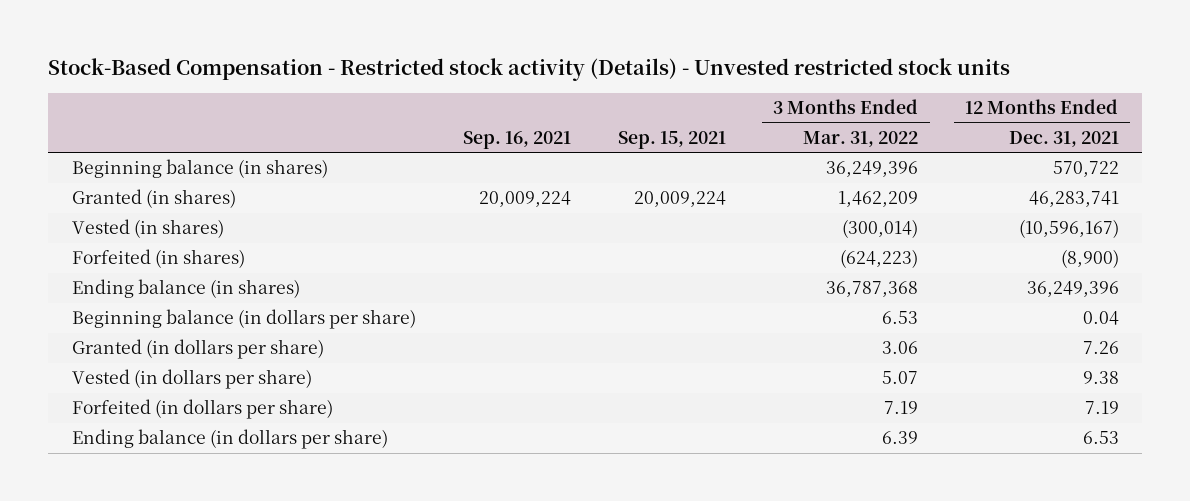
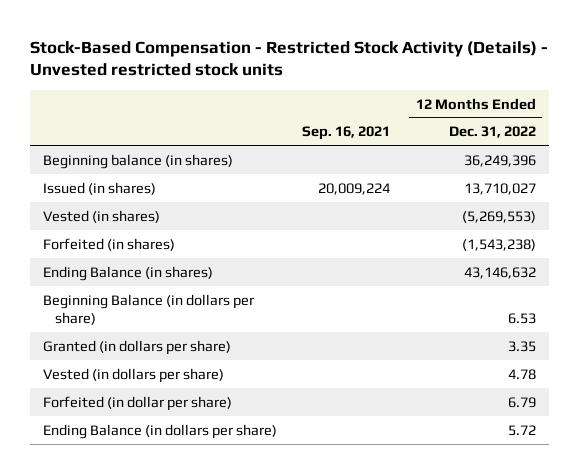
- Stock-Based Compensation - Restricted stock activity (Details) - Unvested restricted stock units
+ Stock-Based Compensation - Restricted Stock Activity (Details) - Unvested restricted stock units
- | Sep. 16, 2021 | Sep. 15, 2021 | 3 Months Ended Mar. 31, 2022 | 12 Months Ended Dec. 31, 2021
+ | Sep. 16, 2021 | 12 Months Ended Dec. 31, 2022
- Granted (in shares) | 20,009,224 | 20,009,224 | 1,462,209 | 46,283,741
+ Issued (in shares) | 20,009,224 | 13,710,027
- Ending balance (in shares) | | | 36,787,368 | 36,249,396
- Beginning balance (in dollars per share) | | | 6.53 | 0.04
+ Ending Balance (in shares) | | 43,146,632
+ Beginning Balance (in dollars per share) | | 6.53
- Forfeited (in dollars per share) | | | 7.19 | 7.19
- Ending balance (in dollars per share) | | | 6.39 | 6.53
+ Forfeited (in dollar per share) | | 6.79
+ Ending Balance (in dollars per share) | | 5.72

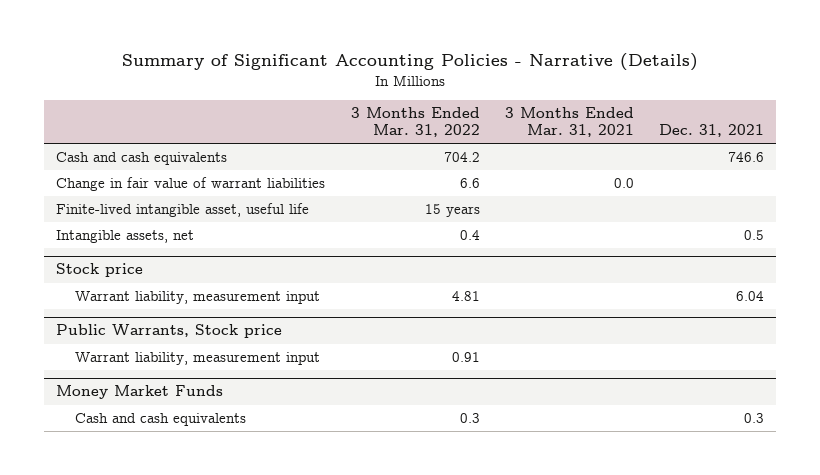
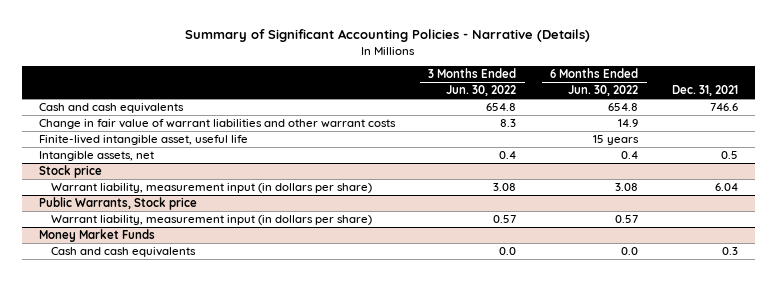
- | 3 Months Ended Mar. 31, 2022 | 3 Months Ended Mar. 31, 2021 | Dec. 31, 2021
+ | 3 Months Ended Jun. 30, 2022 | 6 Months Ended Jun. 30, 2022 | Dec. 31, 2021
- Change in fair value of warrant liabilities | 6.6 | 0.0 |
+ Change in fair value of warrant liabilities and other warrant costs | 8.3 | 14.9 |
@ Stock price
- Warrant liability, measurement input | 4.81 | | 6.04
+ Warrant liability, measurement input (in dollars per share) | 3.08 | 3.08 | 6.04
@ Public Warrants, Stock price
- Warrant liability, measurement input | 0.91 | |
+ Warrant liability, measurement input (in dollars per share) | 0.57 | 0.57 |

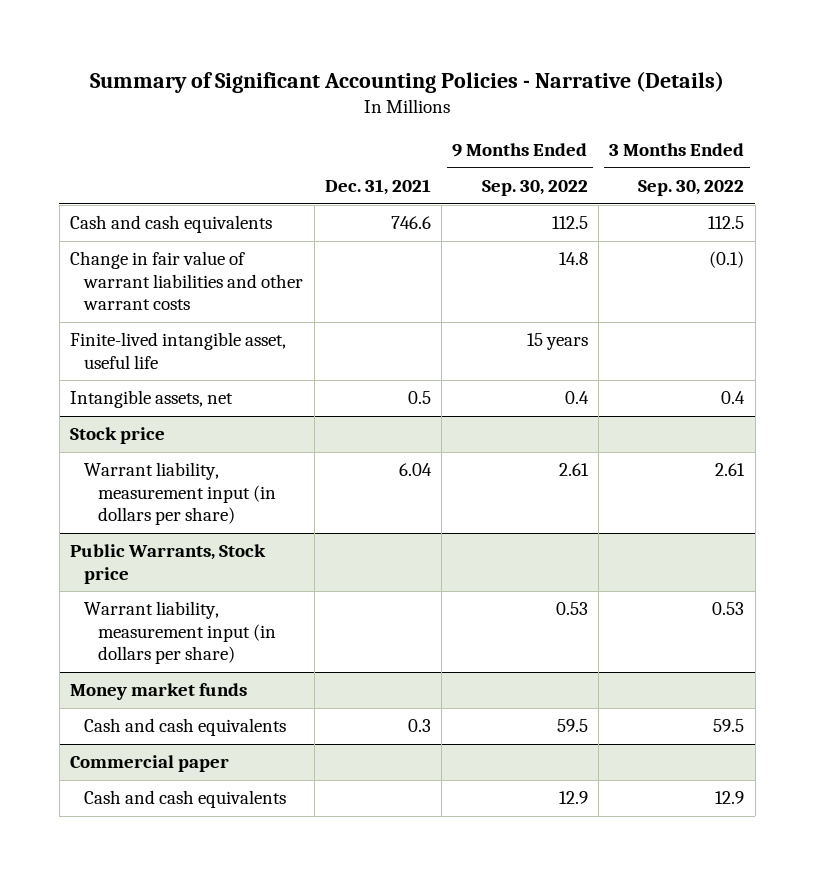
- | 3 Months Ended Jun. 30, 2022 | 6 Months Ended Jun. 30, 2022 | Dec. 31, 2021
+ | Dec. 31, 2021 | 9 Months Ended Sep. 30, 2022 | 3 Months Ended Sep. 30, 2022
- Money Market Funds
+ Money market funds
+ Commercial paper
+ Cash and cash equivalents | | 12.9 | 12.9

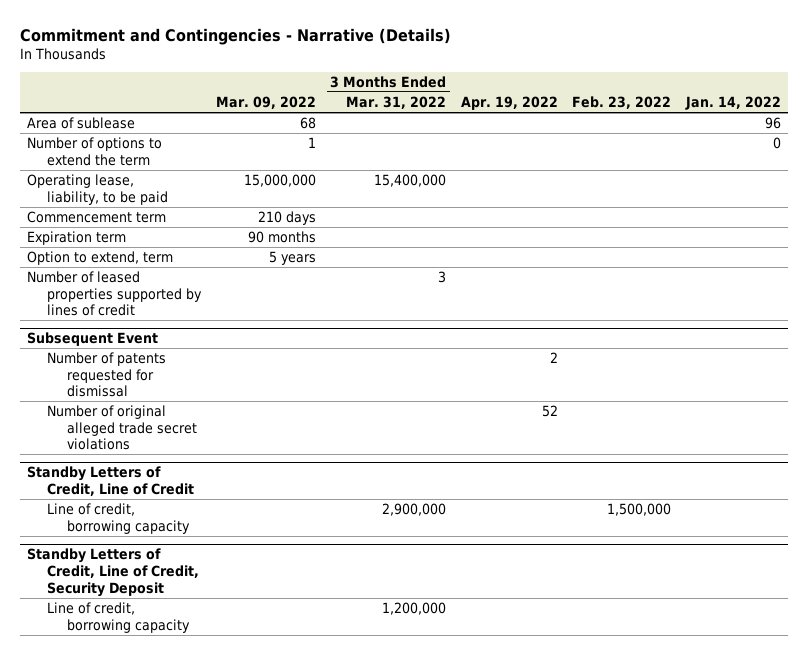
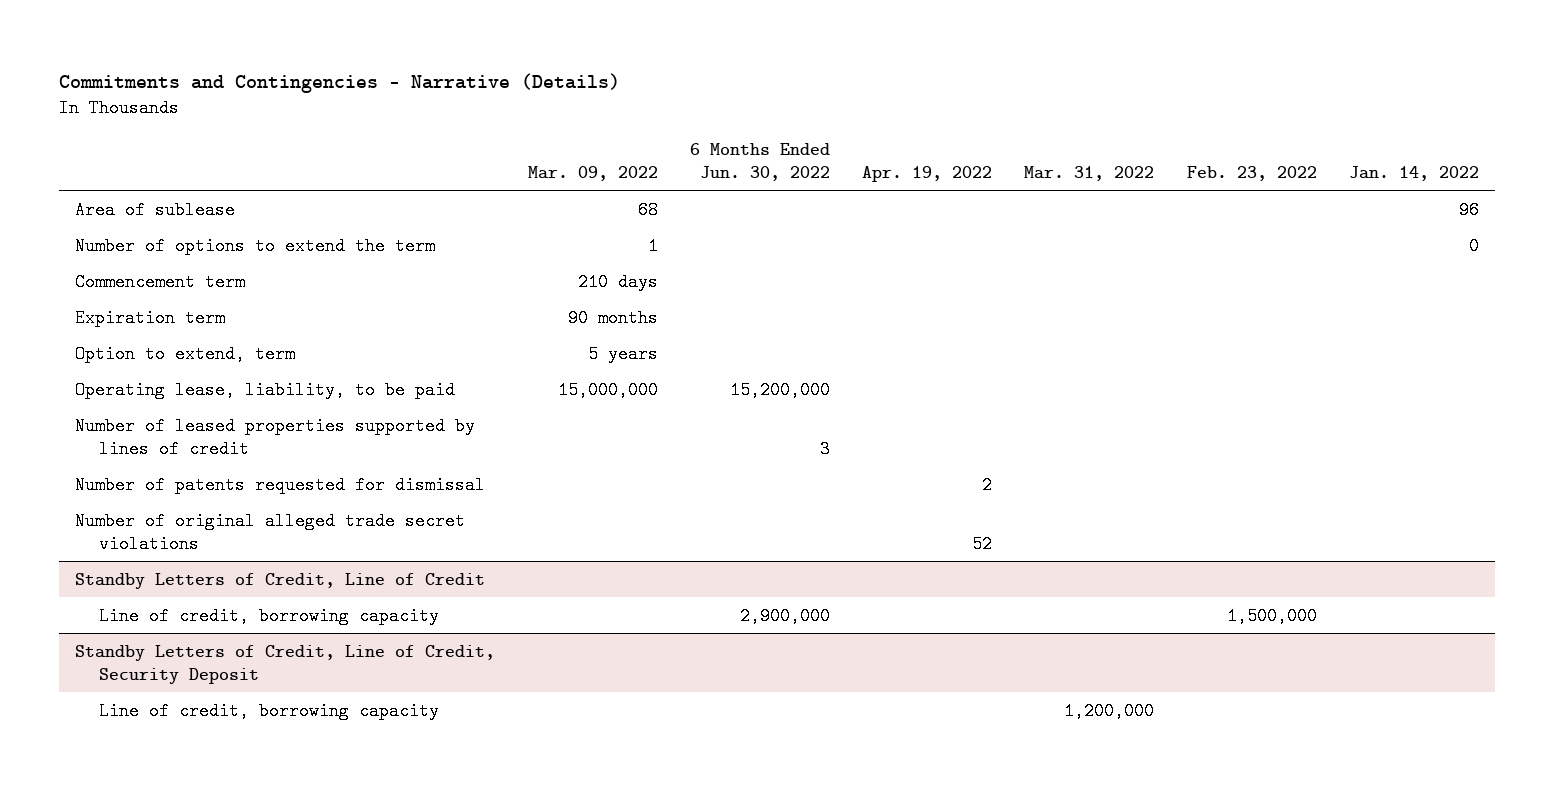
- Commitment and Contingencies - Narrative (Details)
+ Commitments and Contingencies - Narrative (Details)
- | Mar. 09, 2022 | 3 Months Ended Mar. 31, 2022 | Apr. 19, 2022 | Feb. 23, 2022 | Jan. 14, 2022
+ | Mar. 09, 2022 | 6 Months Ended Jun. 30, 2022 | Apr. 19, 2022 | Mar. 31, 2022 | Feb. 23, 2022 | Jan. 14, 2022
moved down: Operating lease, liability, to be paid | 15,000,000 | 15,200,000 | | | |
- Subsequent Event
- Number of patents requested for dismissal | | | 2 | |
- Number of original alleged trade secret violations | | | 52 | |
+ Number of patents requested for dismissal | | | 2 | | |
+ Number of original alleged trade secret violations | | | 52 | | |

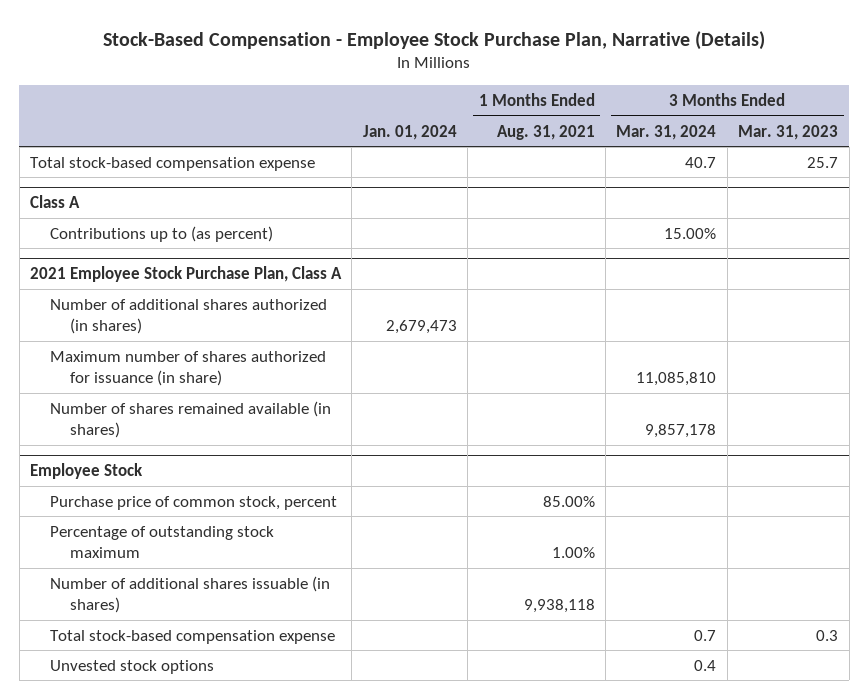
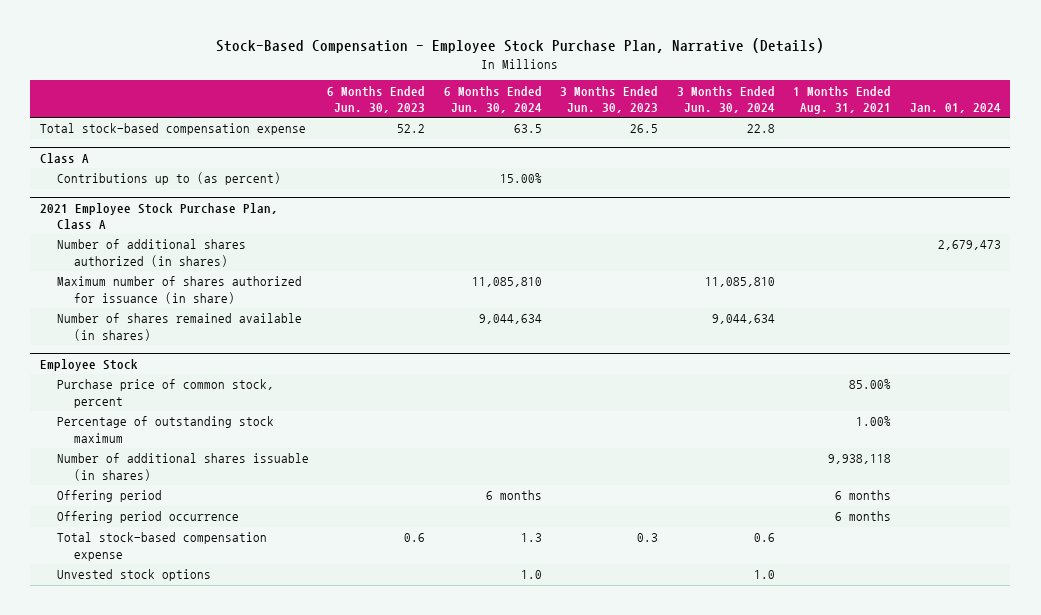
- | Jan. 01, 2024 | 1 Months Ended Aug. 31, 2021 | 3 Months Ended Mar. 31, 2024 | 3 Months Ended Mar. 31, 2023
+ | 6 Months Ended Jun. 30, 2023 | 6 Months Ended Jun. 30, 2024 | 3 Months Ended Jun. 30, 2023 | 3 Months Ended Jun. 30, 2024 | 1 Months Ended Aug. 31, 2021 | Jan. 01, 2024
@ Employee Stock
+ Offering period | | 6 months | | | 6 months |
+ Offering period occurrence | | | | | 6 months |

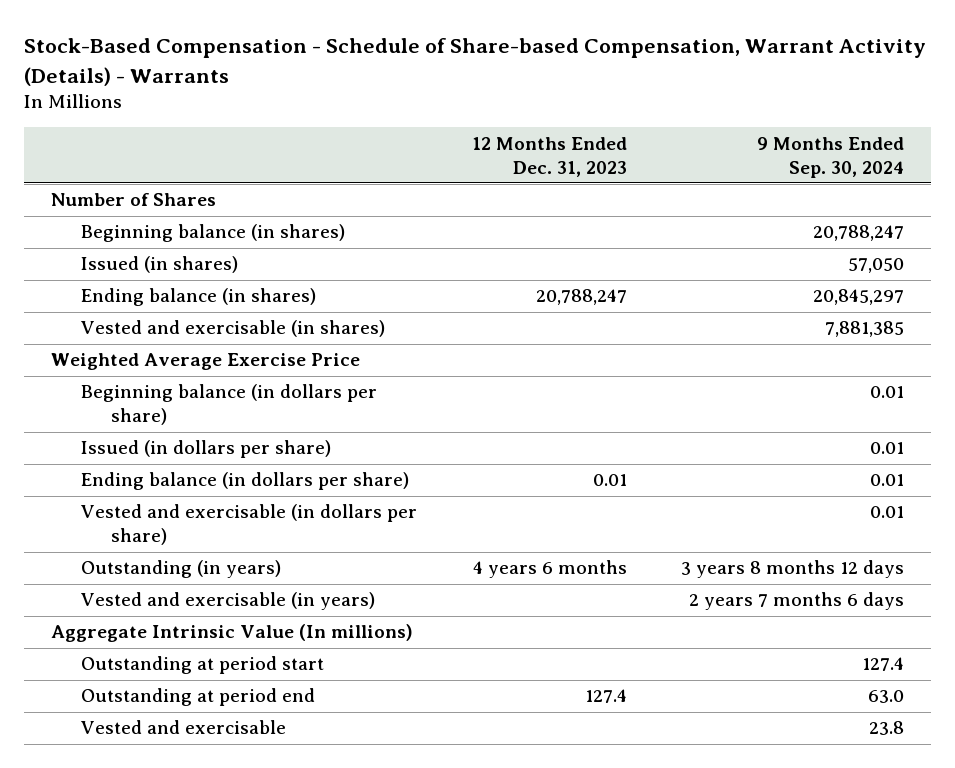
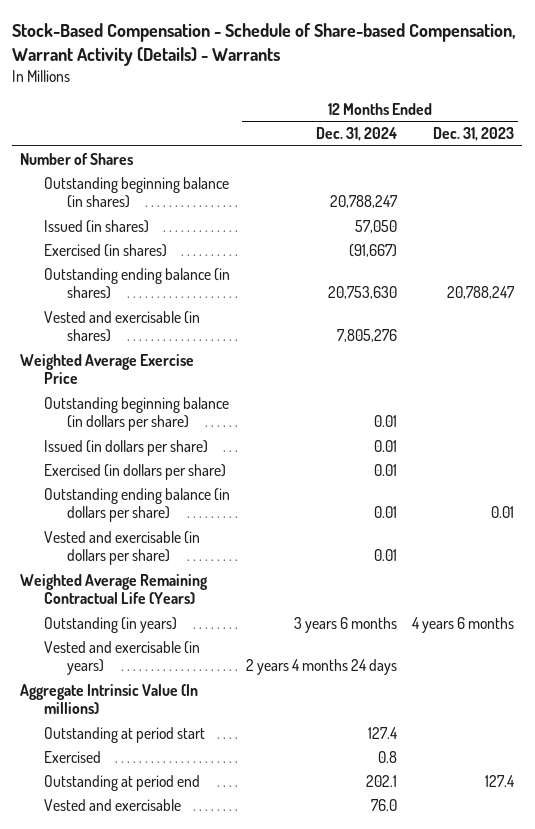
- | 12 Months Ended Dec. 31, 2023 | 9 Months Ended Sep. 30, 2024
+ | 12 Months Ended Dec. 31, 2024 | 12 Months Ended Dec. 31, 2023
- Beginning balance (in shares) | | 20,788,247
+ Outstanding beginning balance (in shares) | 20,788,247 |
- Ending balance (in shares) | 20,788,247 | 20,845,297
+ Exercised (in shares) | (91,667) |
+ Outstanding ending balance (in shares) | 20,753,630 | 20,788,247
- Beginning balance (in dollars per share) | | 0.01
+ Outstanding beginning balance (in dollars per share) | 0.01 |
- Ending balance (in dollars per share) | 0.01 | 0.01
+ Exercised (in dollars per share) | 0.01 |
+ Outstanding ending balance (in dollars per share) | 0.01 | 0.01
+ Weighted Average Remaining Contractual Life (Years)
+ Exercised | 0.8 |

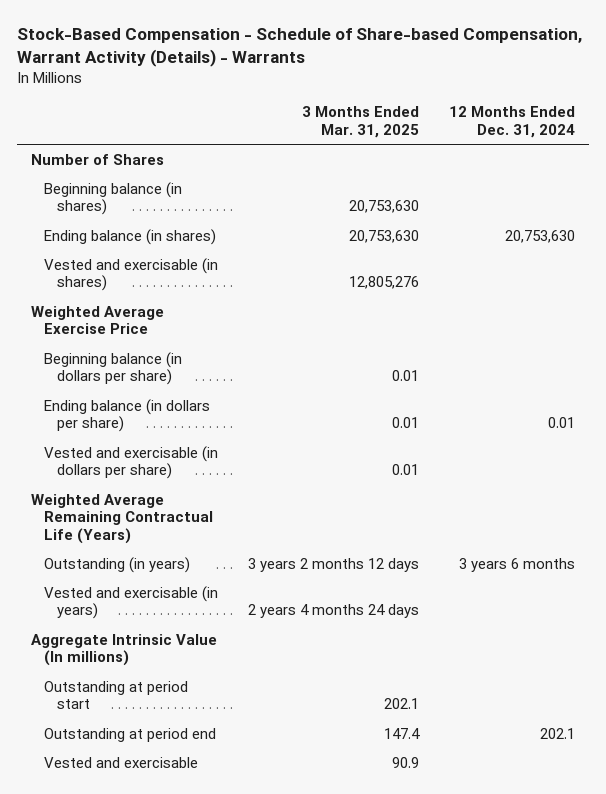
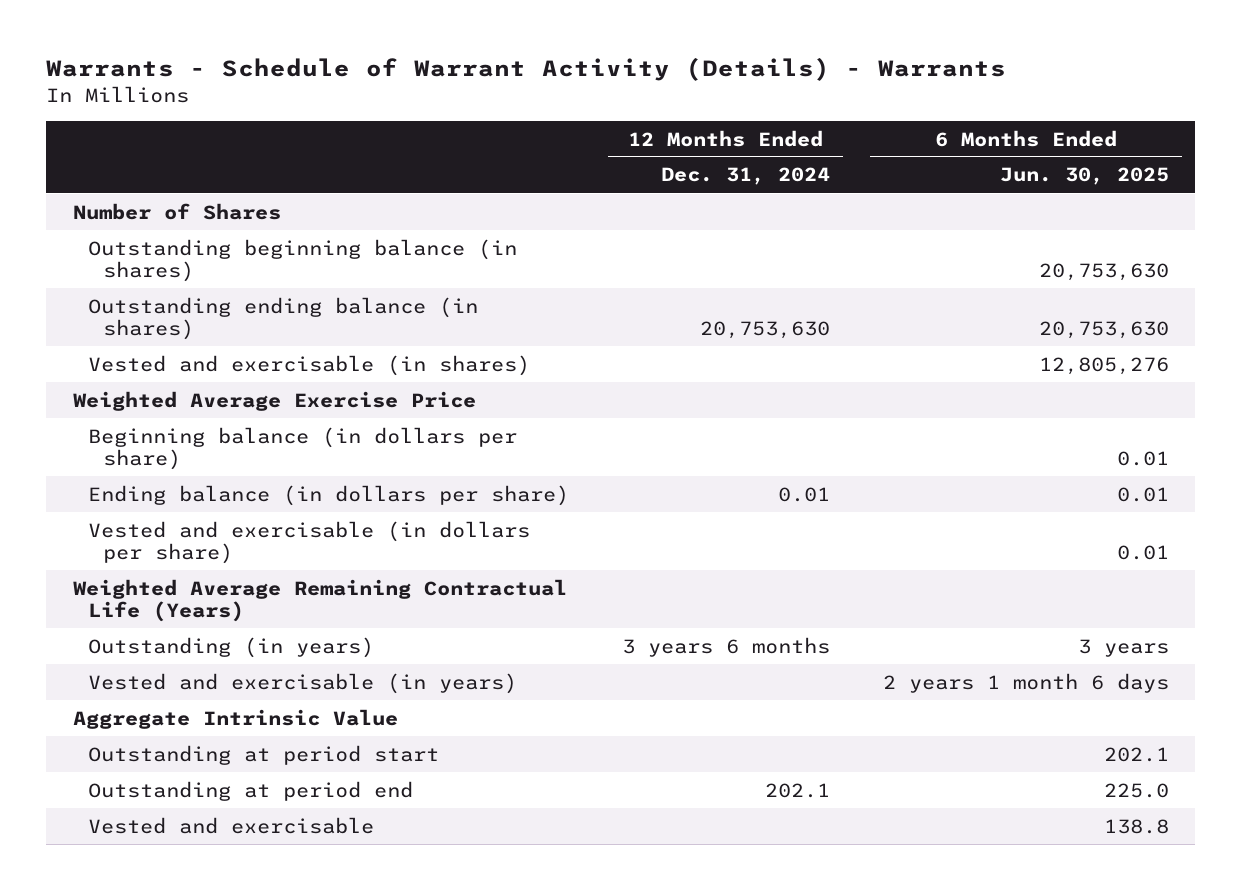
- Stock-Based Compensation - Schedule of Share-based Compensation, Warrant Activity (Details) - Warrants
+ Warrants - Schedule of Warrant Activity (Details) - Warrants
- | 3 Months Ended Mar. 31, 2025 | 12 Months Ended Dec. 31, 2024
+ | 12 Months Ended Dec. 31, 2024 | 6 Months Ended Jun. 30, 2025
- Beginning balance (in shares) | 20,753,630 |
- Ending balance (in shares) | 20,753,630 | 20,753,630
+ Outstanding beginning balance (in shares) | | 20,753,630
+ Outstanding ending balance (in shares) | 20,753,630 | 20,753,630
- Aggregate Intrinsic Value (In millions)
+ Aggregate Intrinsic Value

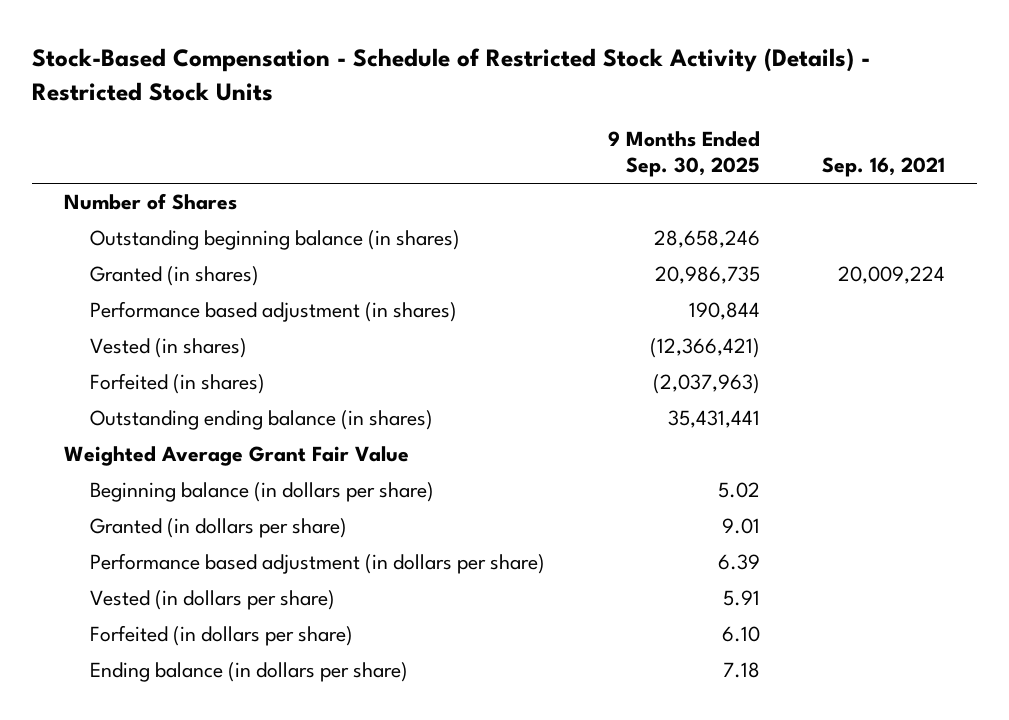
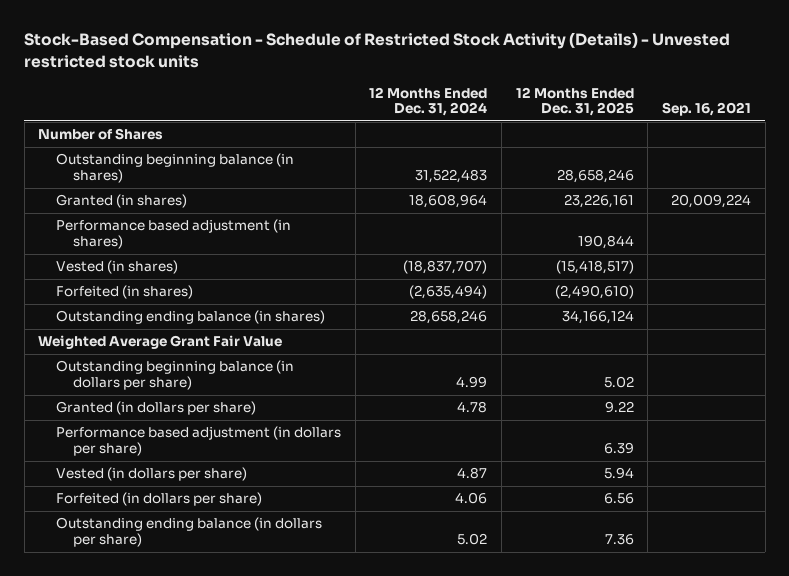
- Stock-Based Compensation - Schedule of Restricted Stock Activity (Details) - Restricted Stock Units
+ Stock-Based Compensation - Schedule of Restricted Stock Activity (Details) - Unvested restricted stock units
- | 9 Months Ended Sep. 30, 2025 | Sep. 16, 2021
+ | 12 Months Ended Dec. 31, 2024 | 12 Months Ended Dec. 31, 2025 | Sep. 16, 2021
- Beginning balance (in dollars per share) | 5.02 |
+ Outstanding beginning balance (in dollars per share) | 4.99 | 5.02 |
- Ending balance (in dollars per share) | 7.18 |
+ Outstanding ending balance (in dollars per share) | 5.02 | 7.36 |

